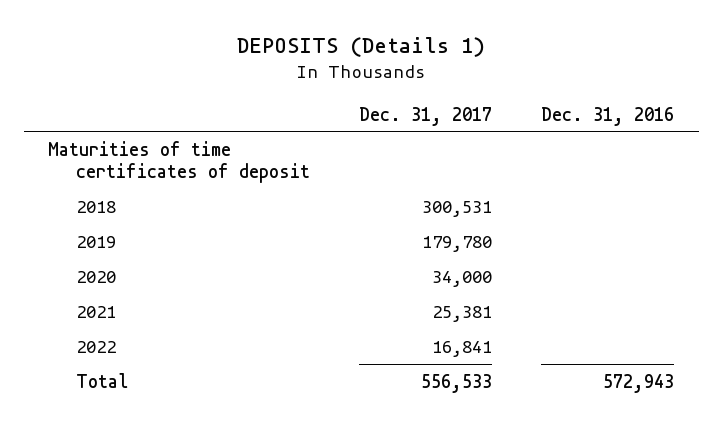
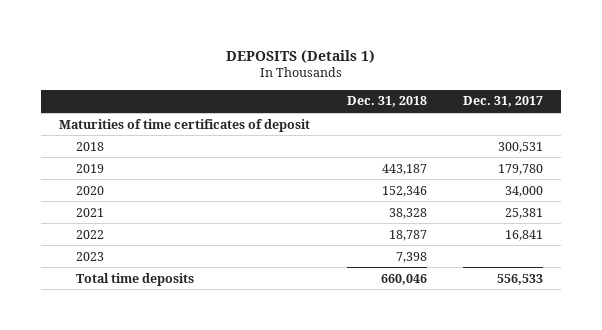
- | Dec. 31, 2017 | Dec. 31, 2016
+ | Dec. 31, 2018 | Dec. 31, 2017
- Total | 556,533 | 572,943
+ 2023 | 7,398 |
+ Total time deposits | 660,046 | 556,533

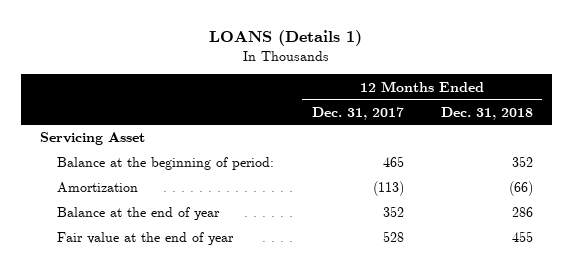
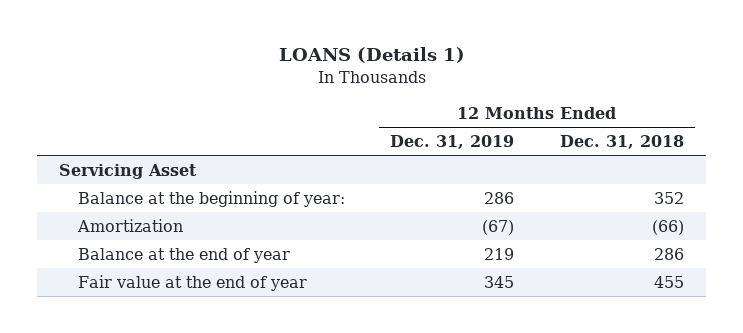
- | 12 Months Ended Dec. 31, 2017 | 12 Months Ended Dec. 31, 2018
+ | 12 Months Ended Dec. 31, 2019 | 12 Months Ended Dec. 31, 2018
- Balance at the beginning of period: | 465 | 352
+ Balance at the beginning of year: | 286 | 352

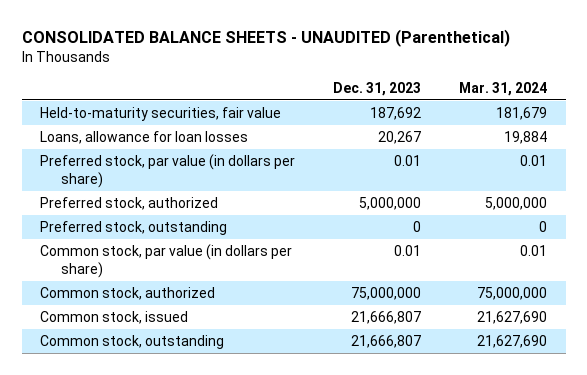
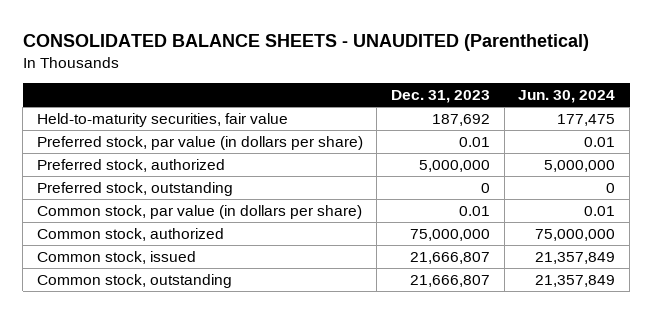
- | Dec. 31, 2023 | Mar. 31, 2024
+ | Dec. 31, 2023 | Jun. 30, 2024
- Loans, allowance for loan losses | 20,267 | 19,884

